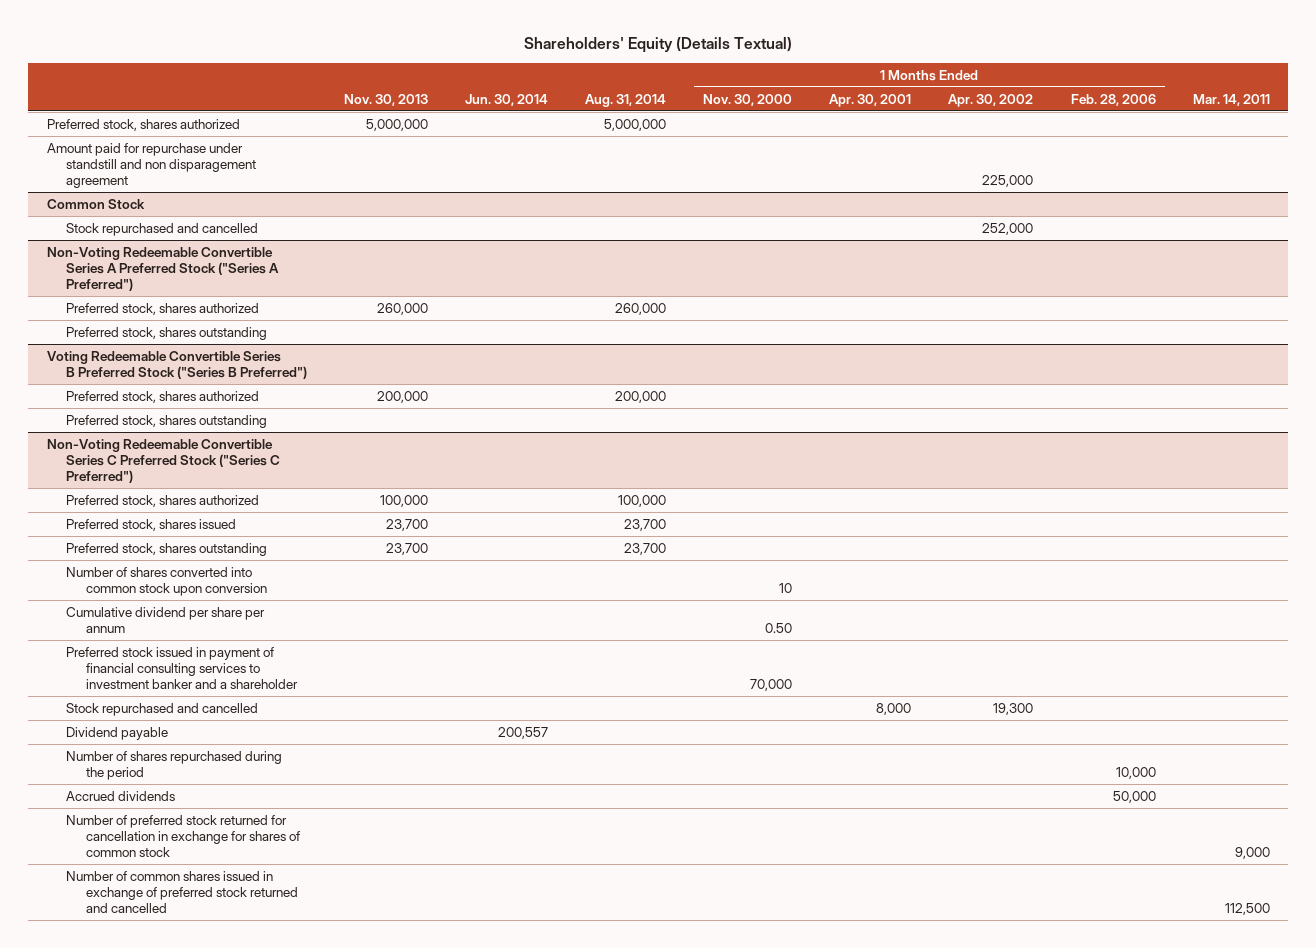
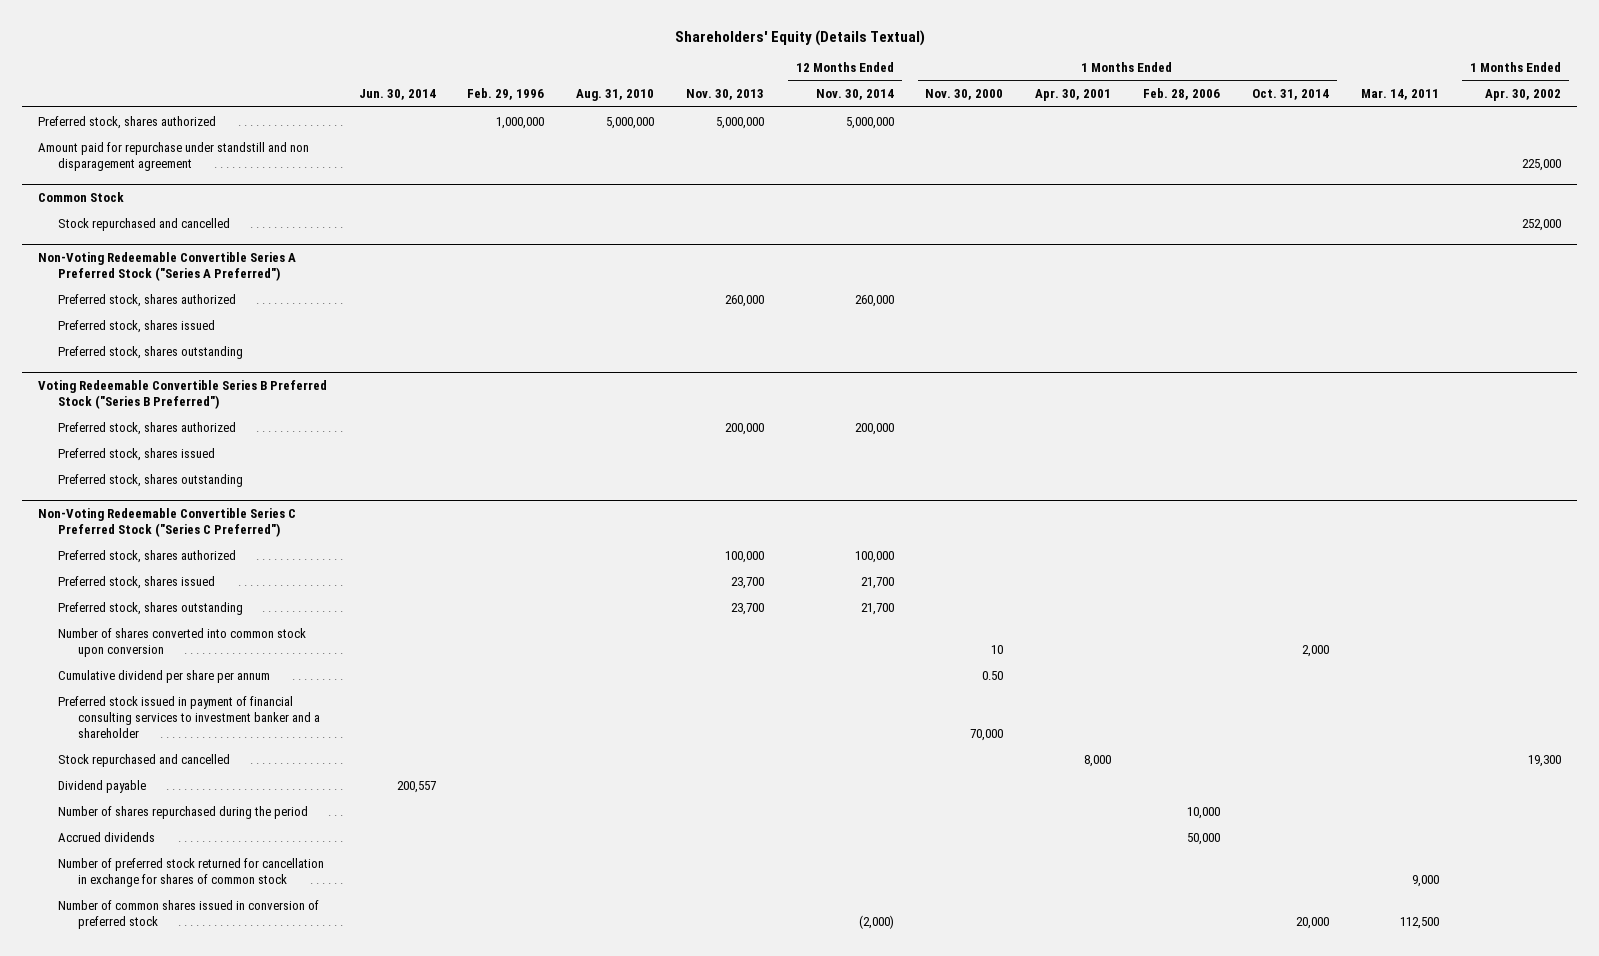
- | Nov. 30, 2013 | Jun. 30, 2014 | Aug. 31, 2014 | 1 Months Ended Nov. 30, 2000 | 1 Months Ended Apr. 30, 2001 | 1 Months Ended Apr. 30, 2002 | 1 Months Ended Feb. 28, 2006 | Mar. 14, 2011
+ | Jun. 30, 2014 | Feb. 29, 1996 | Aug. 31, 2010 | Nov. 30, 2013 | 12 Months Ended Nov. 30, 2014 | 1 Months Ended Nov. 30, 2000 | 1 Months Ended Apr. 30, 2001 | 1 Months Ended Feb. 28, 2006 | 1 Months Ended Oct. 31, 2014 | Mar. 14, 2011 | 1 Months Ended Apr. 30, 2002
@ Non-Voting Redeemable Convertible Series A Preferred Stock ("Series A Preferred")
+ Preferred stock, shares issued
@ Voting Redeemable Convertible Series B Preferred Stock ("Series B Preferred")
+ Preferred stock, shares issued
@ Non-Voting Redeemable Convertible Series C Preferred Stock ("Series C Preferred")
- Number of common shares issued in exchange of preferred stock returned and cancelled | | | | | | | | 112,500
+ Number of common shares issued in conversion of preferred stock | | | | | (2,000) | | | | 20,000 | 112,500 |

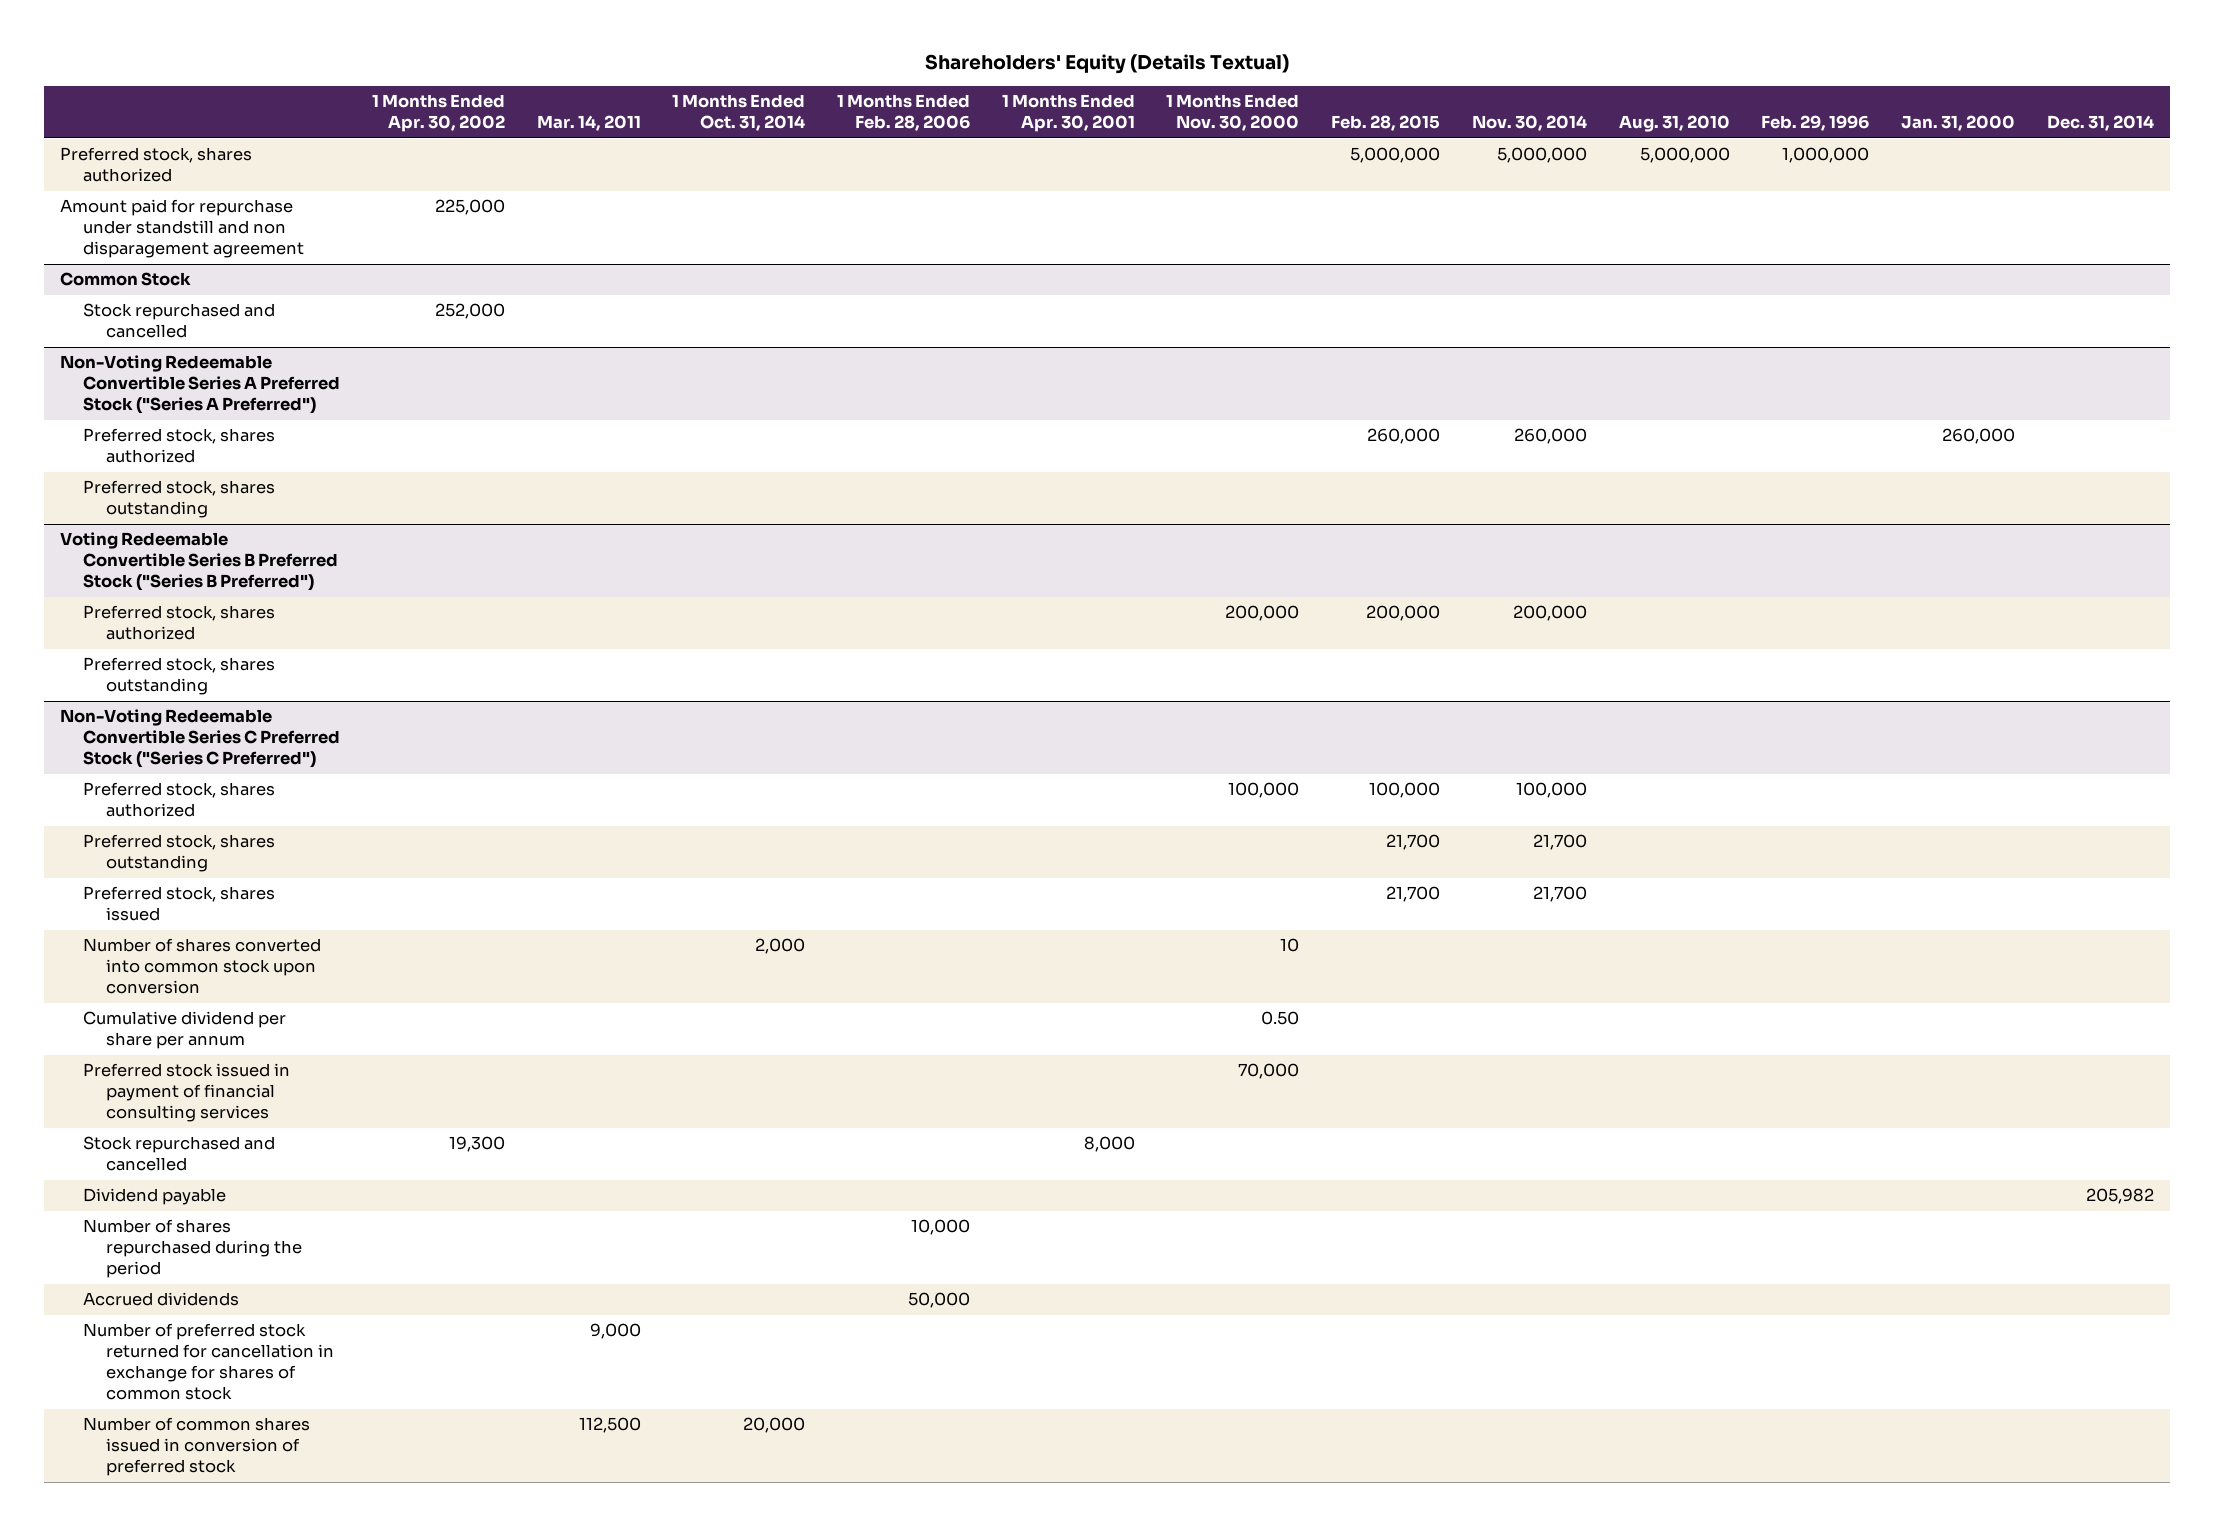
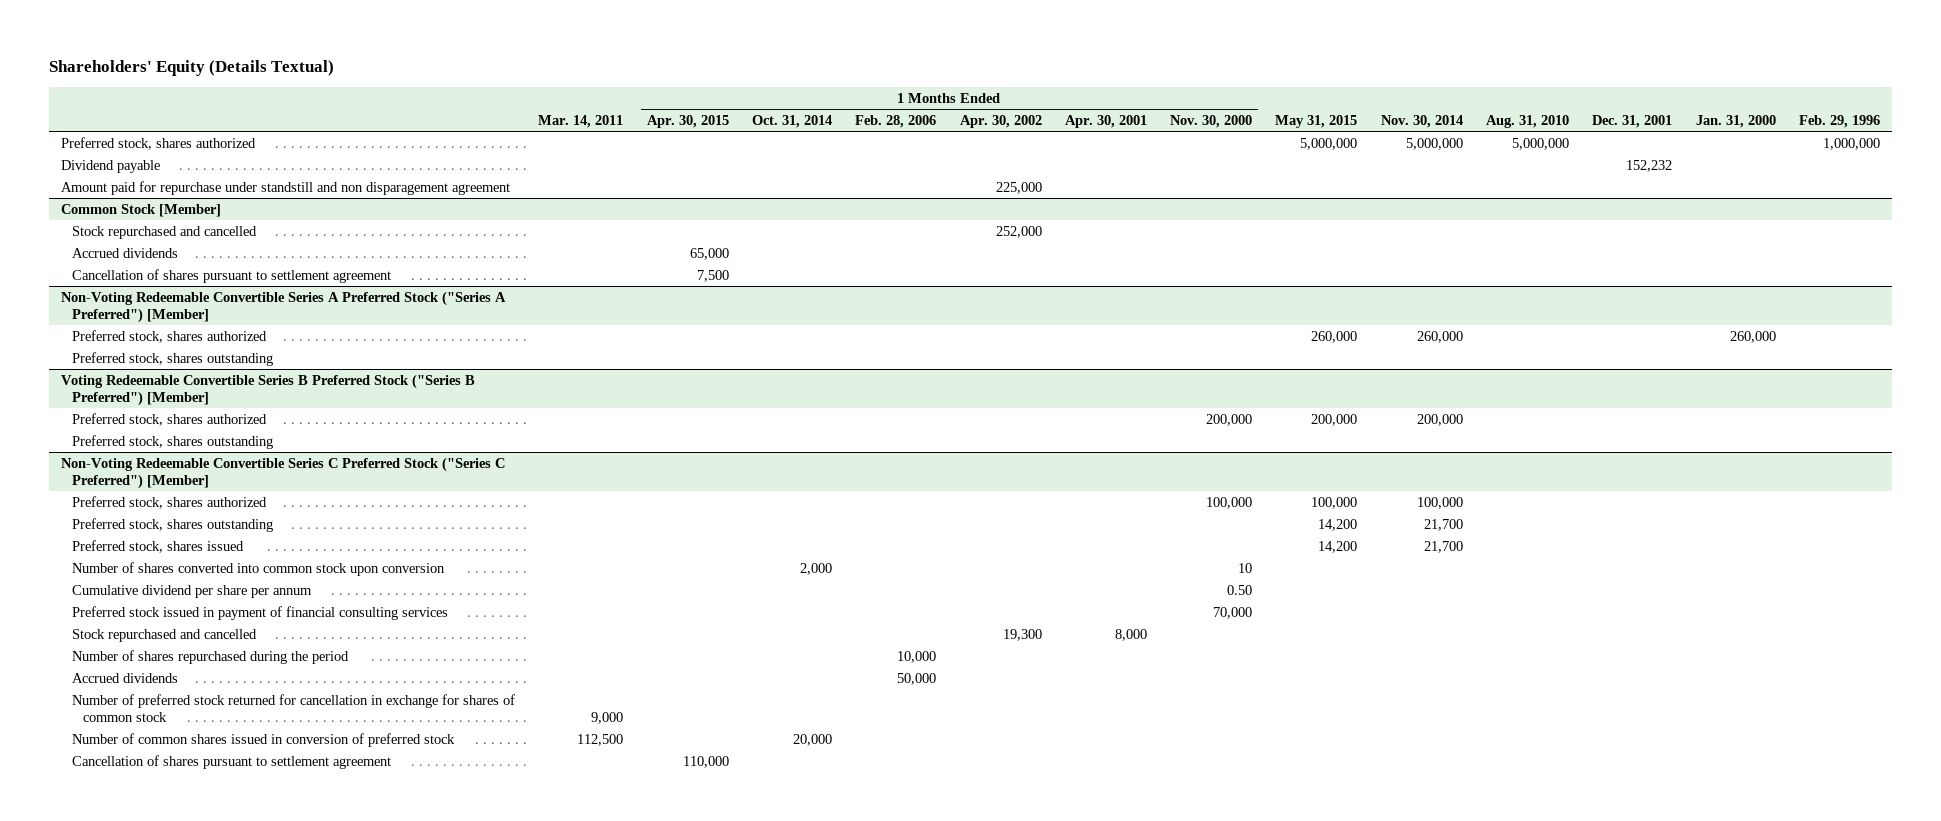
- | 1 Months Ended Apr. 30, 2002 | Mar. 14, 2011 | 1 Months Ended Oct. 31, 2014 | 1 Months Ended Feb. 28, 2006 | 1 Months Ended Apr. 30, 2001 | 1 Months Ended Nov. 30, 2000 | Feb. 28, 2015 | Nov. 30, 2014 | Aug. 31, 2010 | Feb. 29, 1996 | Jan. 31, 2000 | Dec. 31, 2014
+ | Mar. 14, 2011 | 1 Months Ended Apr. 30, 2015 | 1 Months Ended Oct. 31, 2014 | 1 Months Ended Feb. 28, 2006 | 1 Months Ended Apr. 30, 2002 | 1 Months Ended Apr. 30, 2001 | 1 Months Ended Nov. 30, 2000 | May 31, 2015 | Nov. 30, 2014 | Aug. 31, 2010 | Dec. 31, 2001 | Jan. 31, 2000 | Feb. 29, 1996
+ Dividend payable | | | | | | | | | | | 152,232 | |
- Common Stock
+ Common Stock [Member]
- Non-Voting Redeemable Convertible Series A Preferred Stock ("Series A Preferred")
+ Accrued dividends | | 65,000 | | | | | | | | | | |
+ Cancellation of shares pursuant to settlement agreement | | 7,500 | | | | | | | | | | |
+ Non-Voting Redeemable Convertible Series A Preferred Stock ("Series A Preferred") [Member]
- Voting Redeemable Convertible Series B Preferred Stock ("Series B Preferred")
+ Voting Redeemable Convertible Series B Preferred Stock ("Series B Preferred") [Member]
- Non-Voting Redeemable Convertible Series C Preferred Stock ("Series C Preferred")
+ Non-Voting Redeemable Convertible Series C Preferred Stock ("Series C Preferred") [Member]
- Dividend payable | | | | | | | | | | | | 205,982
+ Cancellation of shares pursuant to settlement agreement | | 110,000 | | | | | | | | | | |

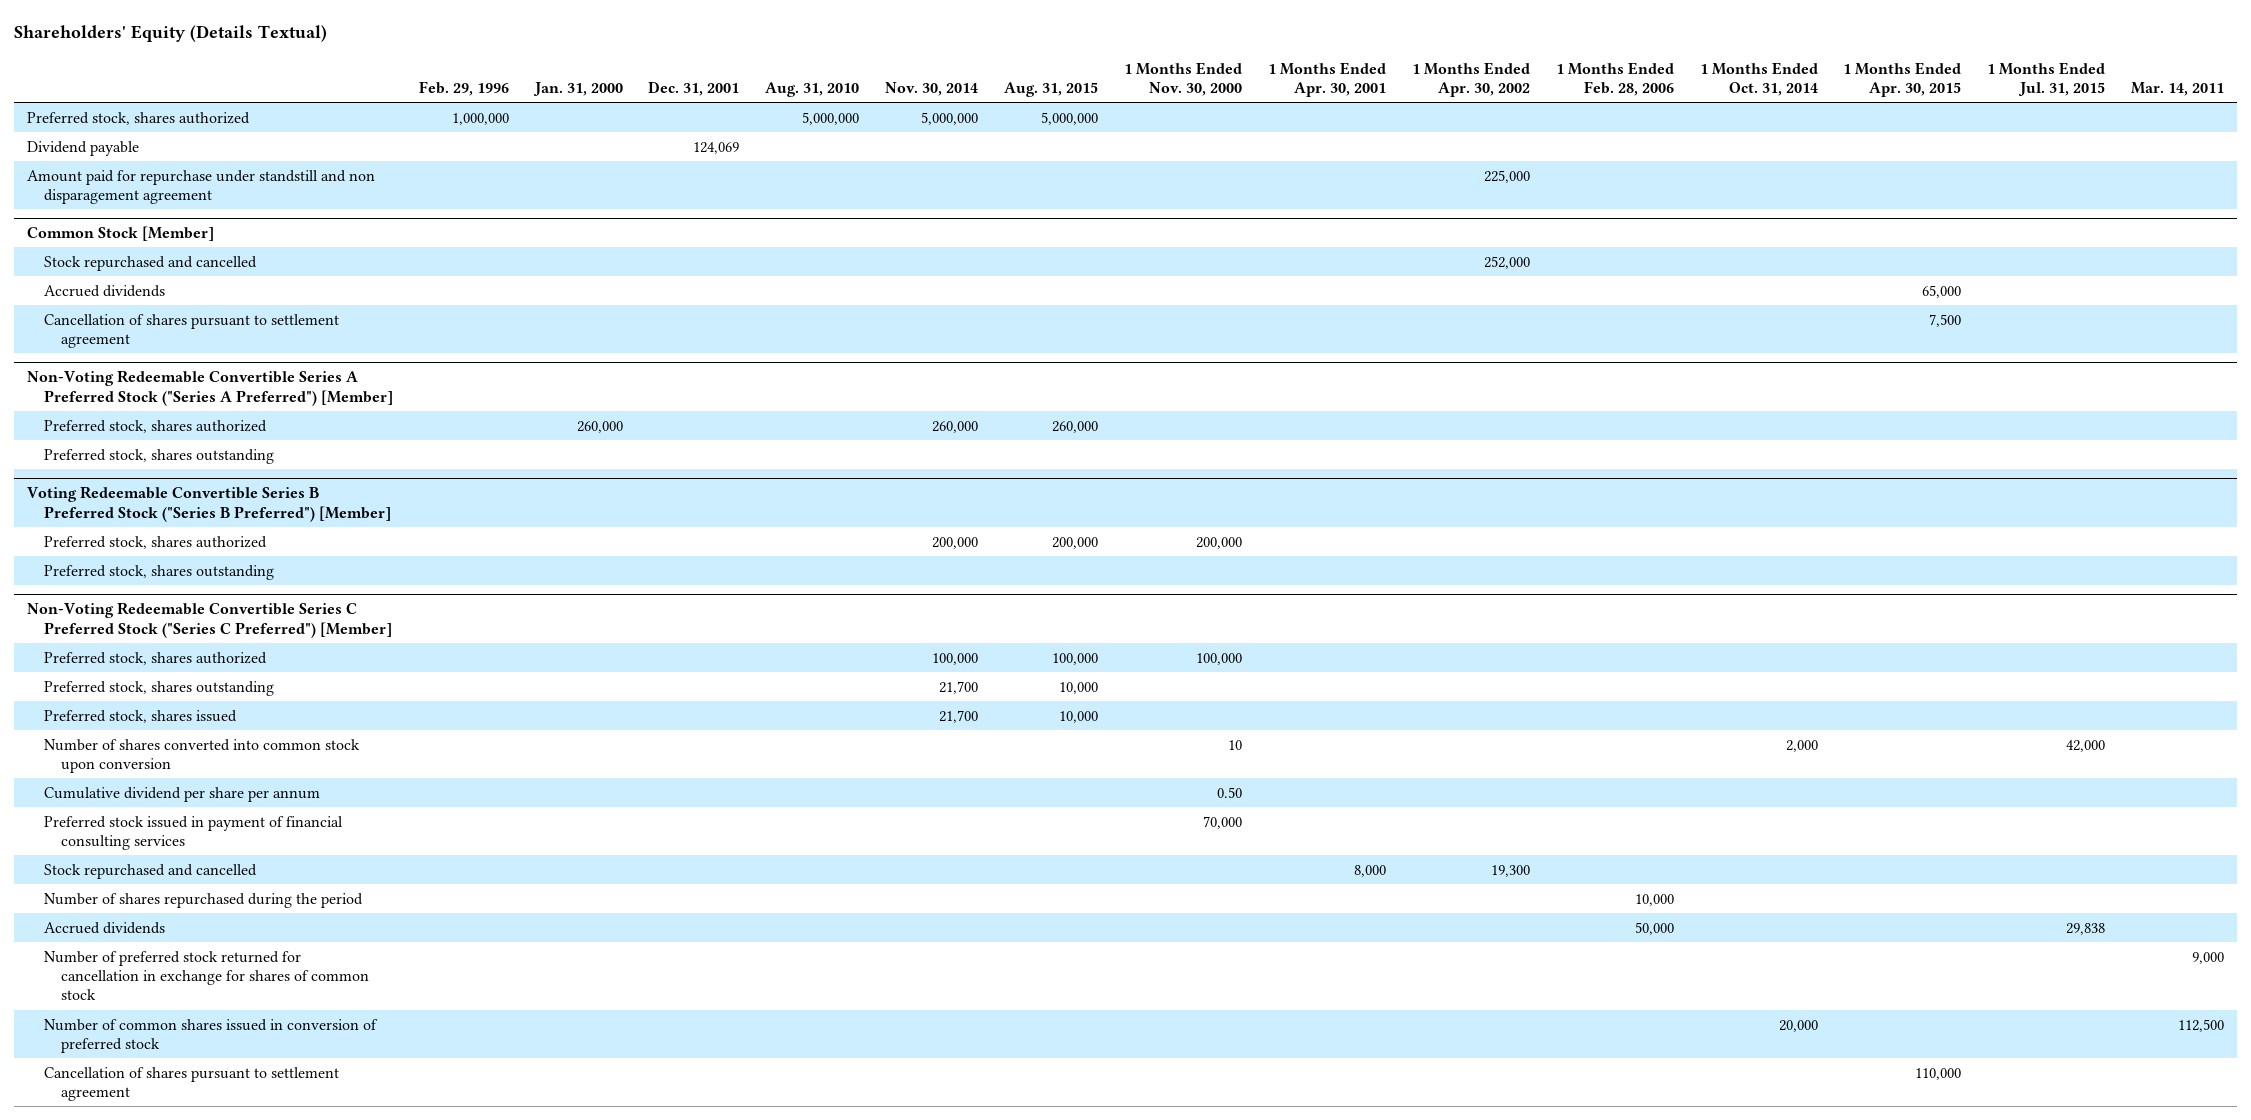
- | Mar. 14, 2011 | 1 Months Ended Apr. 30, 2015 | 1 Months Ended Oct. 31, 2014 | 1 Months Ended Feb. 28, 2006 | 1 Months Ended Apr. 30, 2002 | 1 Months Ended Apr. 30, 2001 | 1 Months Ended Nov. 30, 2000 | May 31, 2015 | Nov. 30, 2014 | Aug. 31, 2010 | Dec. 31, 2001 | Jan. 31, 2000 | Feb. 29, 1996
+ | Feb. 29, 1996 | Jan. 31, 2000 | Dec. 31, 2001 | Aug. 31, 2010 | Nov. 30, 2014 | Aug. 31, 2015 | 1 Months Ended Nov. 30, 2000 | 1 Months Ended Apr. 30, 2001 | 1 Months Ended Apr. 30, 2002 | 1 Months Ended Feb. 28, 2006 | 1 Months Ended Oct. 31, 2014 | 1 Months Ended Apr. 30, 2015 | 1 Months Ended Jul. 31, 2015 | Mar. 14, 2011
- Dividend payable | | | | | | | | | | | 152,232 | |
+ Dividend payable | | | 124,069 | | | | | | | | | | |

